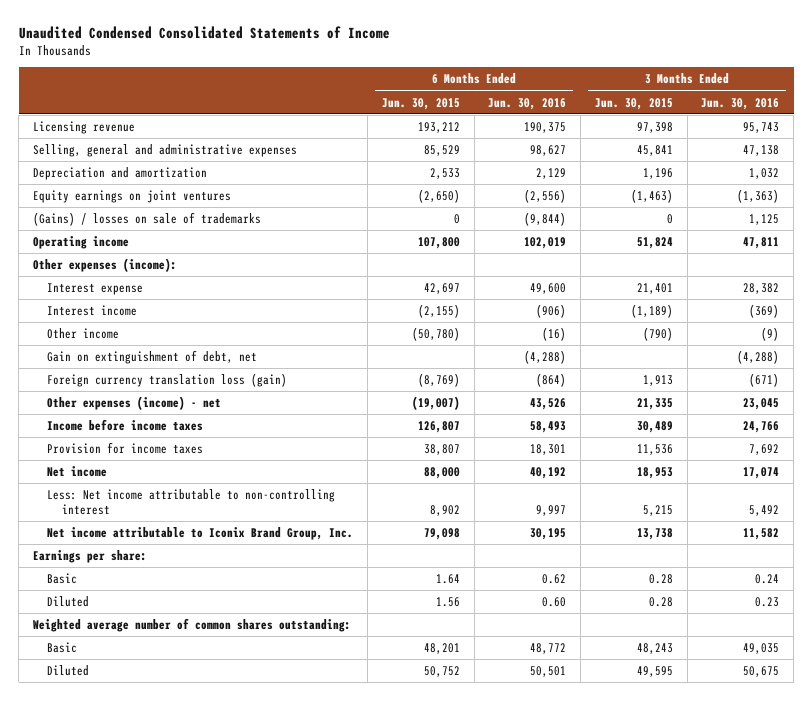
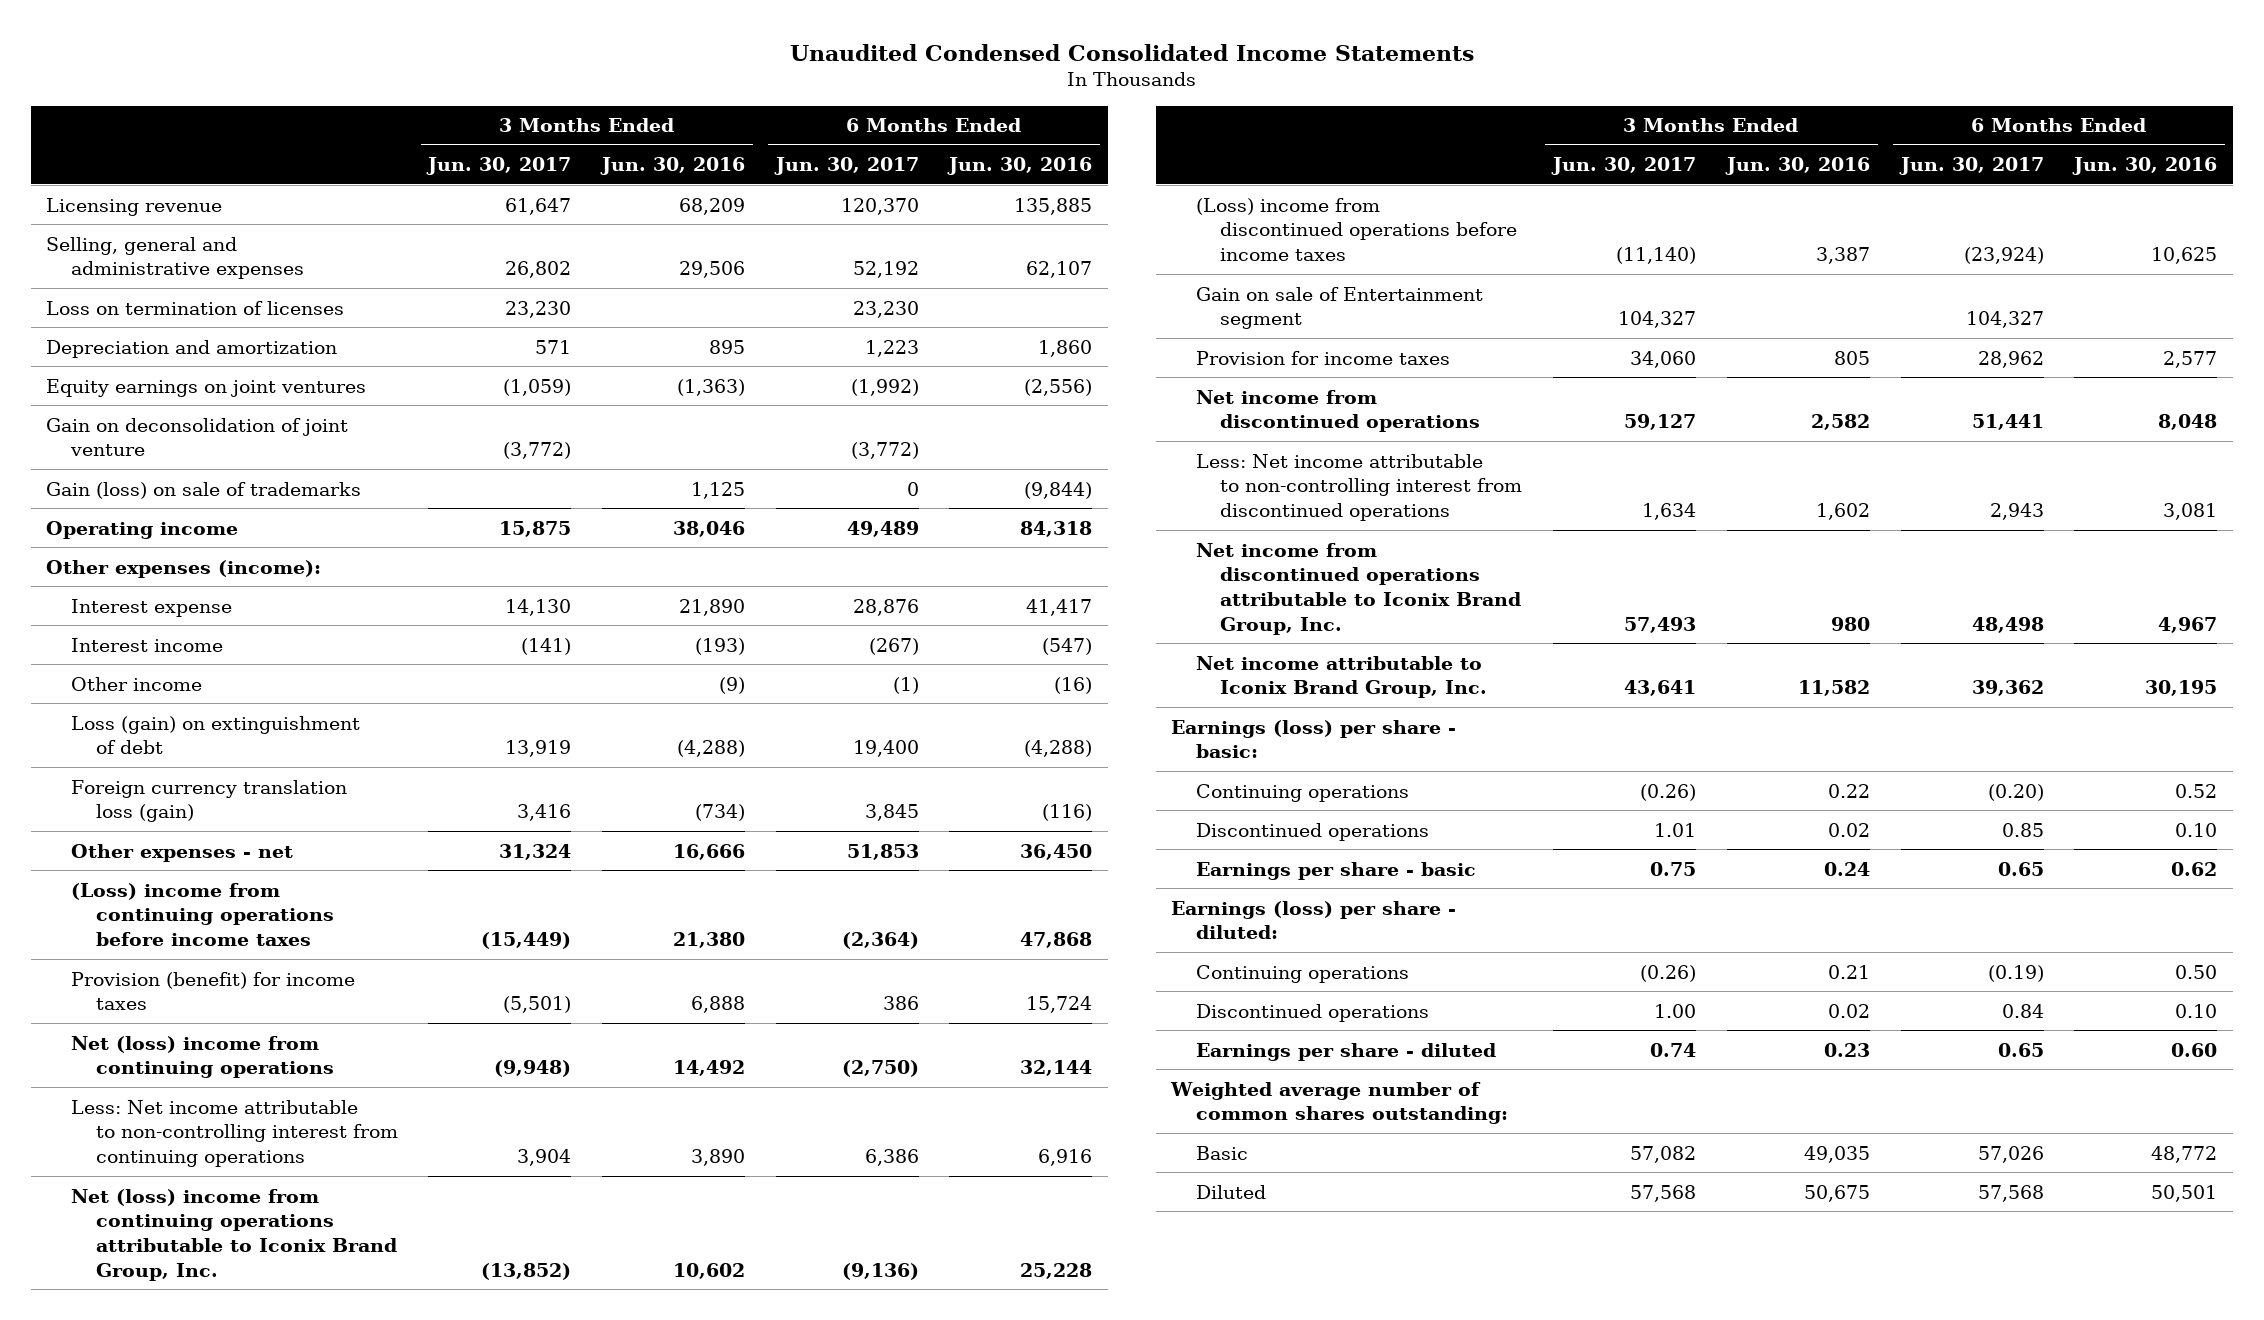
- Unaudited Condensed Consolidated Statements of Income
+ Unaudited Condensed Consolidated Income Statements
- | 6 Months Ended Jun. 30, 2015 | 6 Months Ended Jun. 30, 2016 | 3 Months Ended Jun. 30, 2015 | 3 Months Ended Jun. 30, 2016
+ | 3 Months Ended Jun. 30, 2017 | 3 Months Ended Jun. 30, 2016 | 6 Months Ended Jun. 30, 2017 | 6 Months Ended Jun. 30, 2016
- Licensing revenue | 193,212 | 190,375 | 97,398 | 95,743
- Selling, general and administrative expenses | 85,529 | 98,627 | 45,841 | 47,138
- Depreciation and amortization | 2,533 | 2,129 | 1,196 | 1,032
+ Licensing revenue | 61,647 | 68,209 | 120,370 | 135,885
+ Selling, general and administrative expenses | 26,802 | 29,506 | 52,192 | 62,107
+ Loss on termination of licenses | 23,230 | | 23,230 |
+ Depreciation and amortization | 571 | 895 | 1,223 | 1,860
- (Gains) / losses on sale of trademarks | 0 | (9,844) | 0 | 1,125
- Operating income | 107,800 | 102,019 | 51,824 | 47,811
+ Gain on deconsolidation of joint venture | (3,772) | | (3,772) |
+ Gain (loss) on sale of trademarks | | 1,125 | 0 | (9,844)
+ Operating income | 15,875 | 38,046 | 49,489 | 84,318
- Interest expense | 42,697 | 49,600 | 21,401 | 28,382
- Interest income | (2,155) | (906) | (1,189) | (369)
+ Interest expense | 14,130 | 21,890 | 28,876 | 41,417
+ Interest income | (141) | (193) | (267) | (547)
- Gain on extinguishment of debt, net | | (4,288) | | (4,288)
- Foreign currency translation loss (gain) | (8,769) | (864) | 1,913 | (671)
- Other expenses (income) - net | (19,007) | 43,526 | 21,335 | 23,045
- Income before income taxes | 126,807 | 58,493 | 30,489 | 24,766
- Provision for income taxes | 38,807 | 18,301 | 11,536 | 7,692
- Net income | 88,000 | 40,192 | 18,953 | 17,074
- Less: Net income attributable to non-controlling interest | 8,902 | 9,997 | 5,215 | 5,492
+ Loss (gain) on extinguishment of debt | 13,919 | (4,288) | 19,400 | (4,288)
+ Foreign currency translation loss (gain) | 3,416 | (734) | 3,845 | (116)
+ Other expenses - net | 31,324 | 16,666 | 51,853 | 36,450
+ (Loss) income from continuing operations before income taxes | (15,449) | 21,380 | (2,364) | 47,868
+ Provision (benefit) for income taxes | (5,501) | 6,888 | 386 | 15,724
+ Net (loss) income from continuing operations | (9,948) | 14,492 | (2,750) | 32,144
+ Less: Net income attributable to non-controlling interest from continuing operations | 3,904 | 3,890 | 6,386 | 6,916
+ Net (loss) income from continuing operations attributable to Iconix Brand Group, Inc. | (13,852) | 10,602 | (9,136) | 25,228
+ (Loss) income from discontinued operations before income taxes | (11,140) | 3,387 | (23,924) | 10,625
+ Gain on sale of Entertainment segment | 104,327 | | 104,327 |
+ Provision for income taxes | 34,060 | 805 | 28,962 | 2,577
+ Net income from discontinued operations | 59,127 | 2,582 | 51,441 | 8,048
+ Less: Net income attributable to non-controlling interest from discontinued operations | 1,634 | 1,602 | 2,943 | 3,081
+ Net income from discontinued operations attributable to Iconix Brand Group, Inc. | 57,493 | 980 | 48,498 | 4,967
- Earnings per share:
- Basic | 1.64 | 0.62 | 0.28 | 0.24
- Diluted | 1.56 | 0.60 | 0.28 | 0.23
+ Earnings (loss) per share - basic:
+ Continuing operations | (0.26) | 0.22 | (0.20) | 0.52
+ Discontinued operations | 1.01 | 0.02 | 0.85 | 0.10
+ Earnings per share - basic | 0.75 | 0.24 | 0.65 | 0.62
+ Earnings (loss) per share - diluted:
+ Continuing operations | (0.26) | 0.21 | (0.19) | 0.50
+ Discontinued operations | 1.00 | 0.02 | 0.84 | 0.10
+ Earnings per share - diluted | 0.74 | 0.23 | 0.65 | 0.60

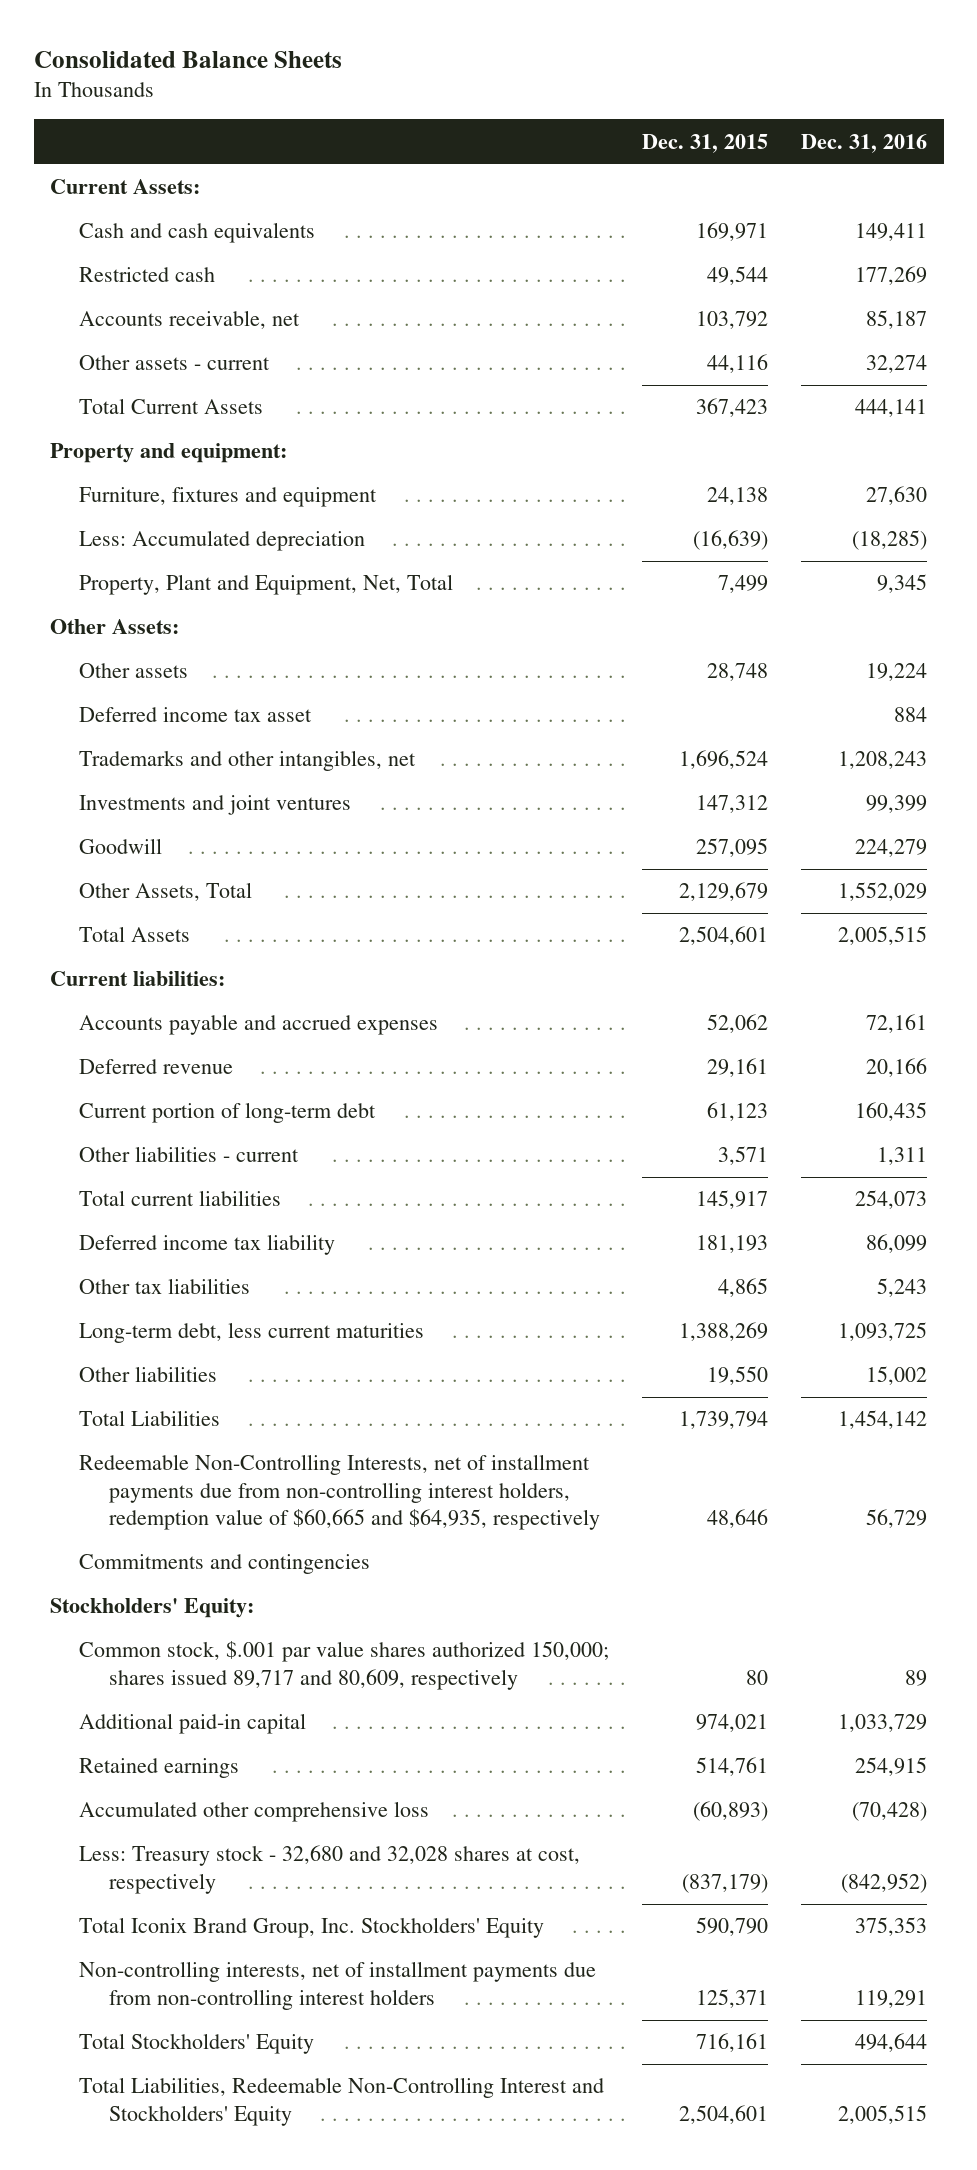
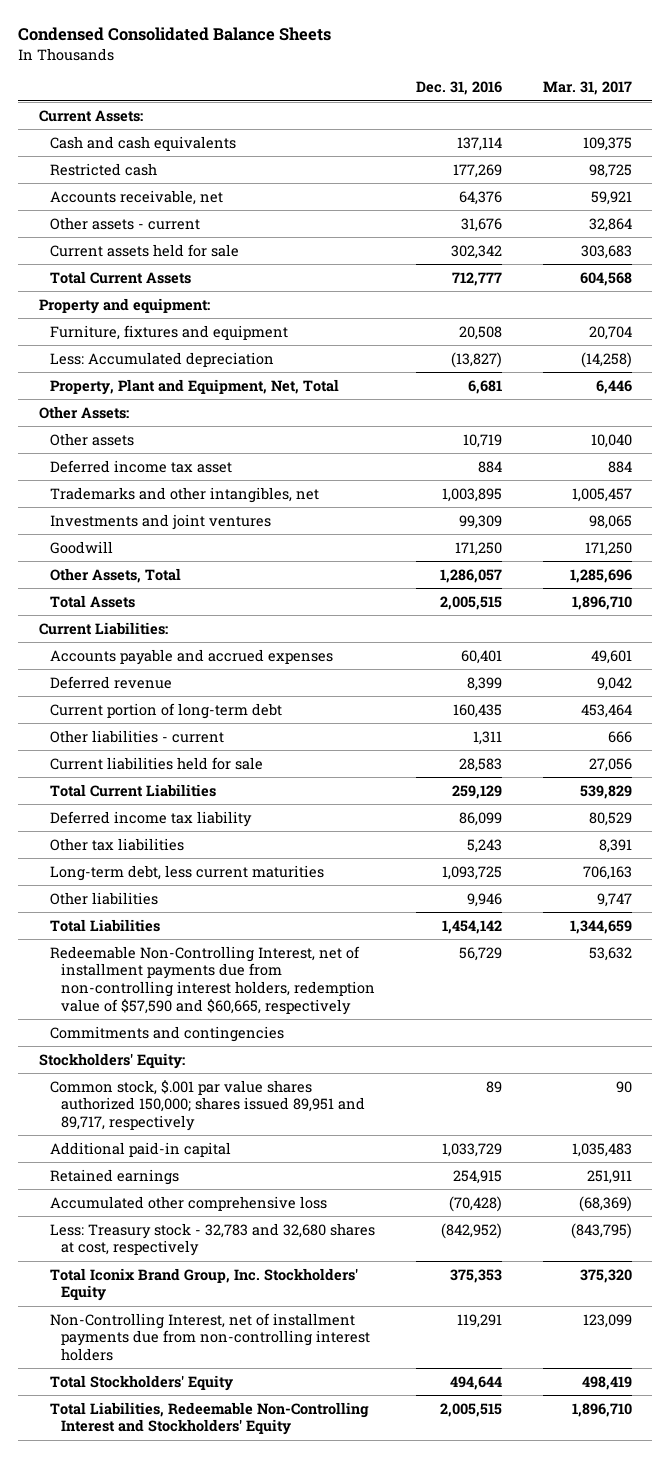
- Consolidated Balance Sheets
+ Condensed Consolidated Balance Sheets
- | Dec. 31, 2015 | Dec. 31, 2016
+ | Dec. 31, 2016 | Mar. 31, 2017
- Cash and cash equivalents | 169,971 | 149,411
+ Cash and cash equivalents | 137,114 | 109,375
- Accounts receivable, net | 103,792 | 85,187
- Other assets - current | 44,116 | 32,274
- Total Current Assets | 367,423 | 444,141
+ Accounts receivable, net | 64,376 | 59,921
+ Other assets - current | 31,676 | 32,864
+ Current assets held for sale | 302,342 | 303,683
+ Total Current Assets | 712,777 | 604,568
- Furniture, fixtures and equipment | 24,138 | 27,630
- Less: Accumulated depreciation | (16,639) | (18,285)
- Property, Plant and Equipment, Net, Total | 7,499 | 9,345
+ Furniture, fixtures and equipment | 20,508 | 20,704
+ Less: Accumulated depreciation | (13,827) | (14,258)
+ Property, Plant and Equipment, Net, Total | 6,681 | 6,446
- Other assets | 28,748 | 19,224
+ Other assets | 10,719 | 10,040
- Trademarks and other intangibles, net | 1,696,524 | 1,208,243
- Investments and joint ventures | 147,312 | 99,399
- Goodwill | 257,095 | 224,279
- Other Assets, Total | 2,129,679 | 1,552,029
+ Trademarks and other intangibles, net | 1,003,895 | 1,005,457
+ Investments and joint ventures | 99,309 | 98,065
+ Goodwill | 171,250 | 171,250
+ Other Assets, Total | 1,286,057 | 1,285,696
- Current liabilities:
- Accounts payable and accrued expenses | 52,062 | 72,161
- Deferred revenue | 29,161 | 20,166
+ Current Liabilities:
+ Accounts payable and accrued expenses | 60,401 | 49,601
+ Deferred revenue | 8,399 | 9,042
- Total current liabilities | 145,917 | 254,073
+ Current liabilities held for sale | 28,583 | 27,056
+ Total Current Liabilities | 259,129 | 539,829
- Other liabilities | 19,550 | 15,002
+ Other liabilities | 9,946 | 9,747
- Redeemable Non-Controlling Interests, net of installment payments due from non-controlling interest holders, redemption value of $60,665 and $64,935, respectively | 48,646 | 56,729
+ Redeemable Non-Controlling Interest, net of installment payments due from non-controlling interest holders, redemption value of $57,590 and $60,665, respectively | 56,729 | 53,632
- Common stock, $.001 par value shares authorized 150,000; shares issued 89,717 and 80,609, respectively | 80 | 89
+ Common stock, $.001 par value shares authorized 150,000; shares issued 89,951 and 89,717, respectively | 89 | 90
- Less: Treasury stock - 32,680 and 32,028 shares at cost, respectively | (837,179) | (842,952)
+ Less: Treasury stock - 32,783 and 32,680 shares at cost, respectively | (842,952) | (843,795)
- Non-controlling interests, net of installment payments due from non-controlling interest holders | 125,371 | 119,291
+ Non-Controlling Interest, net of installment payments due from non-controlling interest holders | 119,291 | 123,099

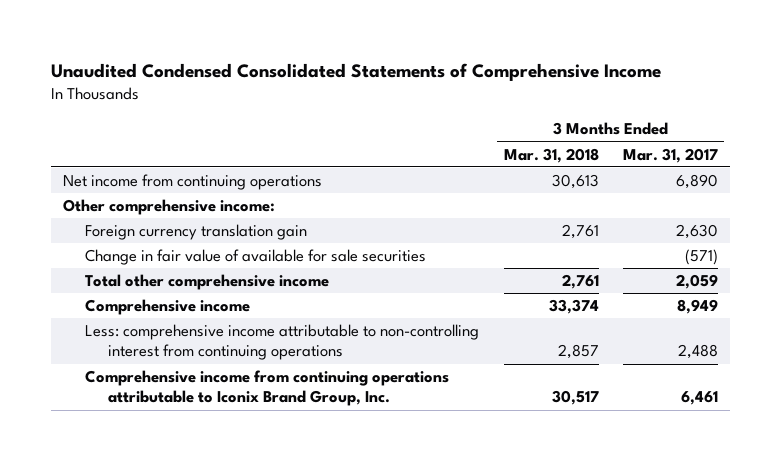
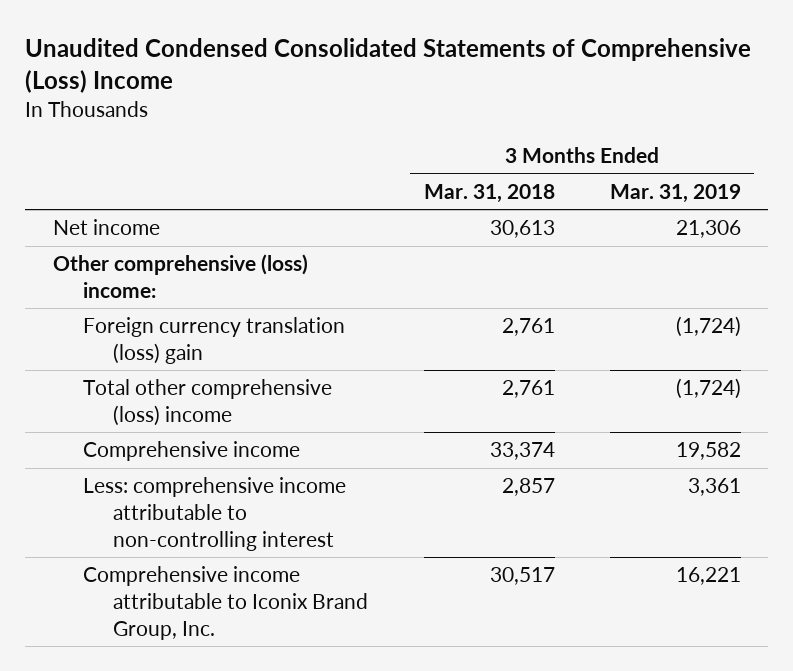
- Unaudited Condensed Consolidated Statements of Comprehensive Income
+ Unaudited Condensed Consolidated Statements of Comprehensive (Loss) Income
- | 3 Months Ended Mar. 31, 2018 | 3 Months Ended Mar. 31, 2017
+ | 3 Months Ended Mar. 31, 2018 | 3 Months Ended Mar. 31, 2019
- Net income from continuing operations | 30,613 | 6,890
- Other comprehensive income:
- Foreign currency translation gain | 2,761 | 2,630
- Change in fair value of available for sale securities | | (571)
- Total other comprehensive income | 2,761 | 2,059
+ Net income | 30,613 | 21,306
+ Other comprehensive (loss) income:
+ Foreign currency translation (loss) gain | 2,761 | (1,724)
+ Total other comprehensive (loss) income | 2,761 | (1,724)
- Less: comprehensive income attributable to non-controlling interest from continuing operations | 2,857 | 2,488
- Comprehensive income from continuing operations attributable to Iconix Brand Group, Inc. | 30,517 | 6,461
+ Less: comprehensive income attributable to non-controlling interest | 2,857 | 3,361
+ Comprehensive income attributable to Iconix Brand Group, Inc. | 30,517 | 16,221

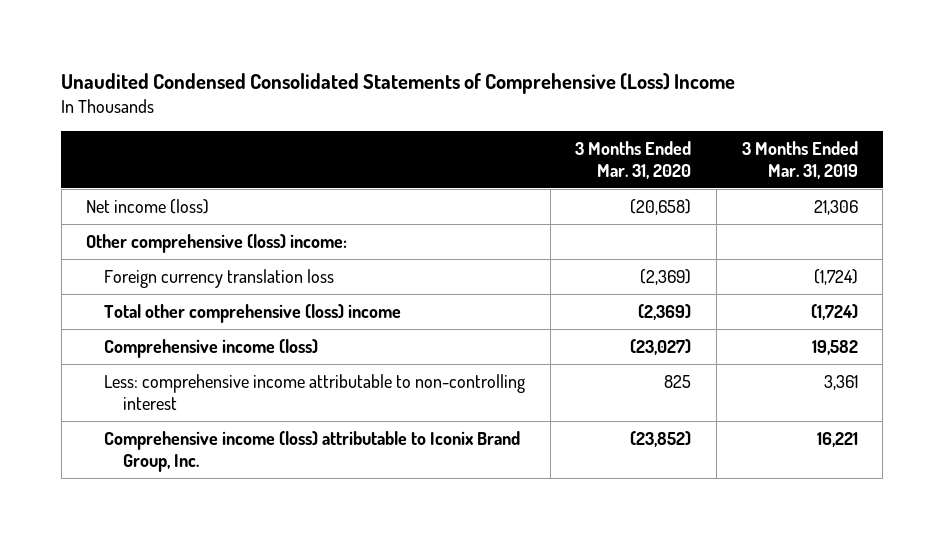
- | 3 Months Ended Mar. 31, 2018 | 3 Months Ended Mar. 31, 2019
+ | 3 Months Ended Mar. 31, 2020 | 3 Months Ended Mar. 31, 2019
- Net income | 30,613 | 21,306
+ Net income (loss) | (20,658) | 21,306
- Foreign currency translation (loss) gain | 2,761 | (1,724)
+ Foreign currency translation loss | (2,369) | (1,724)
- Comprehensive income | 33,374 | 19,582
+ Comprehensive income (loss) | (23,027) | 19,582
- Comprehensive income attributable to Iconix Brand Group, Inc. | 30,517 | 16,221
+ Comprehensive income (loss) attributable to Iconix Brand Group, Inc. | (23,852) | 16,221

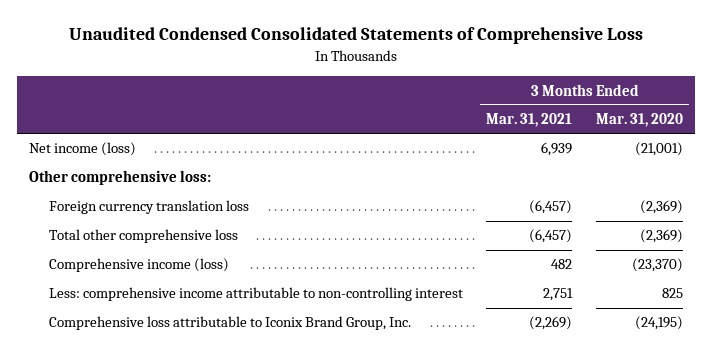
- Unaudited Condensed Consolidated Statements of Comprehensive (Loss) Income
+ Unaudited Condensed Consolidated Statements of Comprehensive Loss
- | 3 Months Ended Mar. 31, 2020 | 3 Months Ended Mar. 31, 2019
+ | 3 Months Ended Mar. 31, 2021 | 3 Months Ended Mar. 31, 2020
- Net income (loss) | (20,658) | 21,306
- Other comprehensive (loss) income:
+ Net income (loss) | 6,939 | (21,001)
+ Other comprehensive loss:
- Total other comprehensive (loss) income | (2,369) | (1,724)
- Comprehensive income (loss) | (23,027) | 19,582
+ Total other comprehensive loss | (6,457) | (2,369)
+ Comprehensive income (loss) | 482 | (23,370)
- Comprehensive income (loss) attributable to Iconix Brand Group, Inc. | (23,852) | 16,221
+ Comprehensive loss attributable to Iconix Brand Group, Inc. | (2,269) | (24,195)

